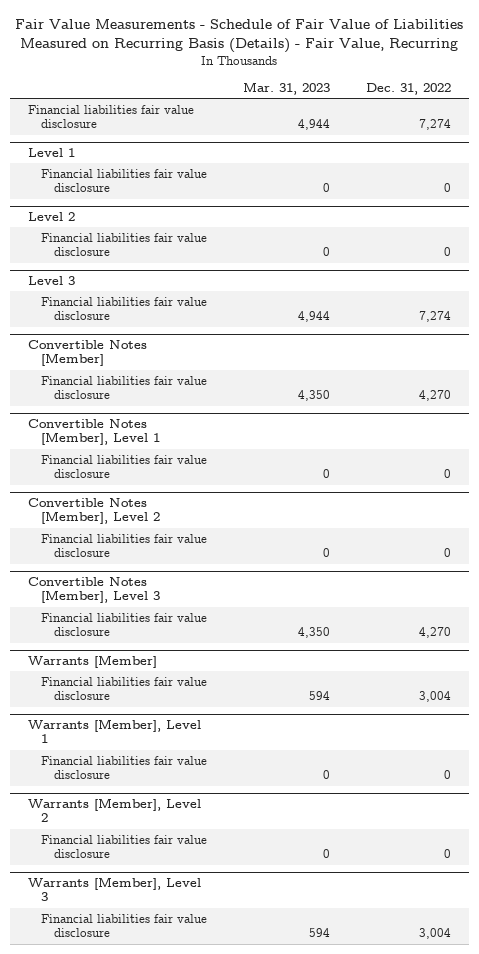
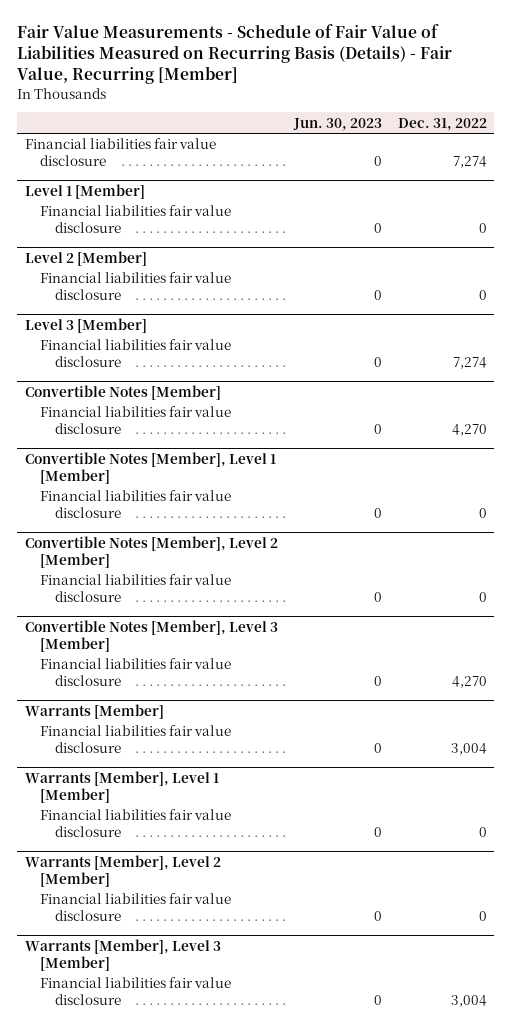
- Fair Value Measurements - Schedule of Fair Value of Liabilities Measured on Recurring Basis (Details) - Fair Value, Recurring
+ Fair Value Measurements - Schedule of Fair Value of Liabilities Measured on Recurring Basis (Details) - Fair Value, Recurring [Member]
- | Mar. 31, 2023 | Dec. 31, 2022
+ | Jun. 30, 2023 | Dec. 31, 2022
- Level 1
+ Level 1 [Member]
- Level 2
+ Level 2 [Member]
- Level 3
+ Level 3 [Member]
- Convertible Notes [Member], Level 1
+ Convertible Notes [Member], Level 1 [Member]
- Convertible Notes [Member], Level 2
+ Convertible Notes [Member], Level 2 [Member]
- Convertible Notes [Member], Level 3
+ Convertible Notes [Member], Level 3 [Member]
- Warrants [Member], Level 1
+ Warrants [Member], Level 1 [Member]
- Warrants [Member], Level 2
+ Warrants [Member], Level 2 [Member]
- Warrants [Member], Level 3
+ Warrants [Member], Level 3 [Member]

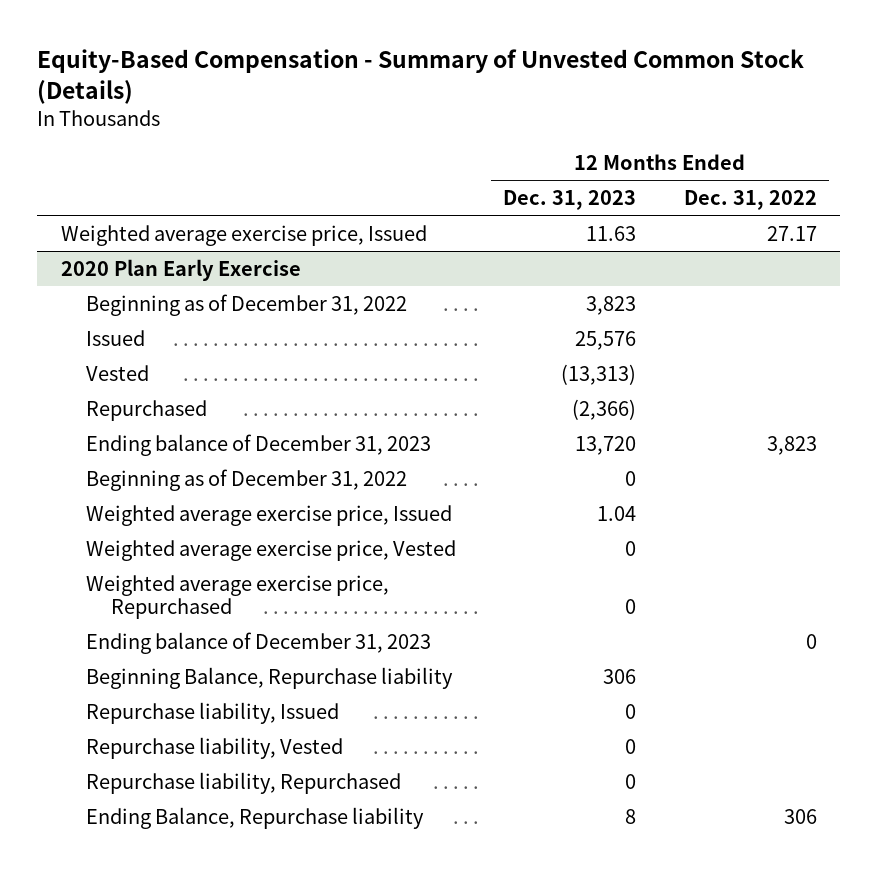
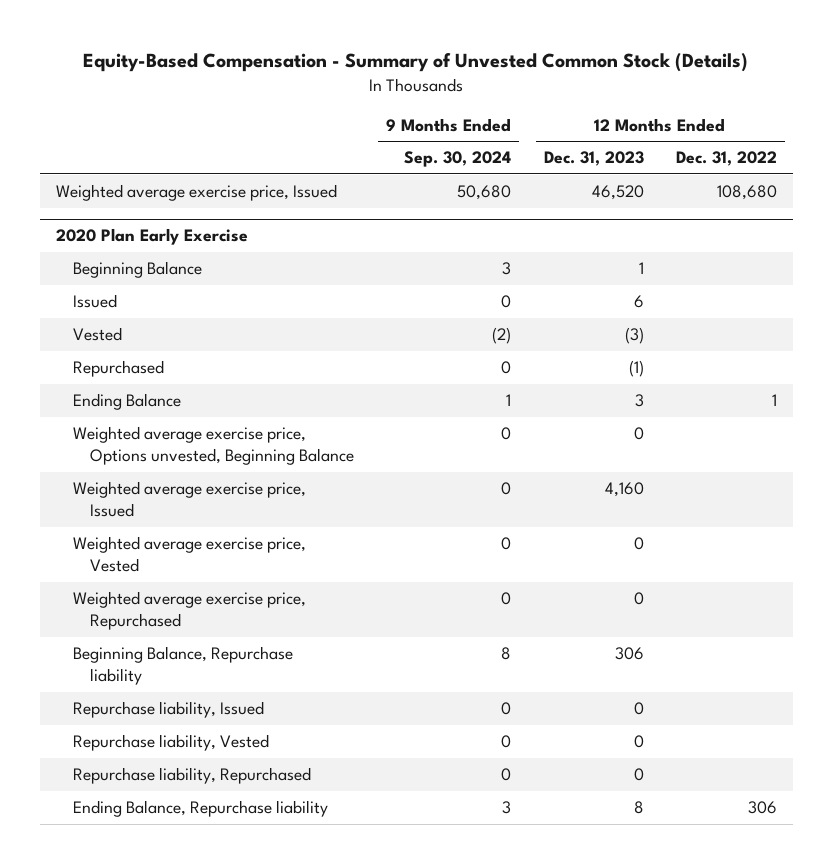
- | 12 Months Ended Dec. 31, 2023 | 12 Months Ended Dec. 31, 2022
+ | 9 Months Ended Sep. 30, 2024 | 12 Months Ended Dec. 31, 2023 | 12 Months Ended Dec. 31, 2022
- Weighted average exercise price, Issued | 11.63 | 27.17
+ Weighted average exercise price, Issued | 50,680 | 46,520 | 108,680
@ 2020 Plan Early Exercise
- Beginning as of December 31, 2022 | 3,823 |
- Issued | 25,576 |
- Vested | (13,313) |
- Repurchased | (2,366) |
- Ending balance of December 31, 2023 | 13,720 | 3,823
- Beginning as of December 31, 2022 | 0 |
- Weighted average exercise price, Issued | 1.04 |
+ Beginning Balance | 3 | 1 |
+ Issued | 0 | 6 |
+ Vested | (2) | (3) |
+ Repurchased | 0 | (1) |
+ Ending Balance | 1 | 3 | 1
+ Weighted average exercise price, Options unvested, Beginning Balance | 0 | 0 |
+ Weighted average exercise price, Issued | 0 | 4,160 |
- Ending balance of December 31, 2023 | | 0

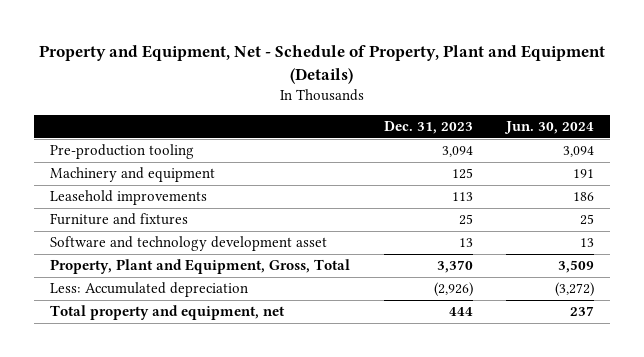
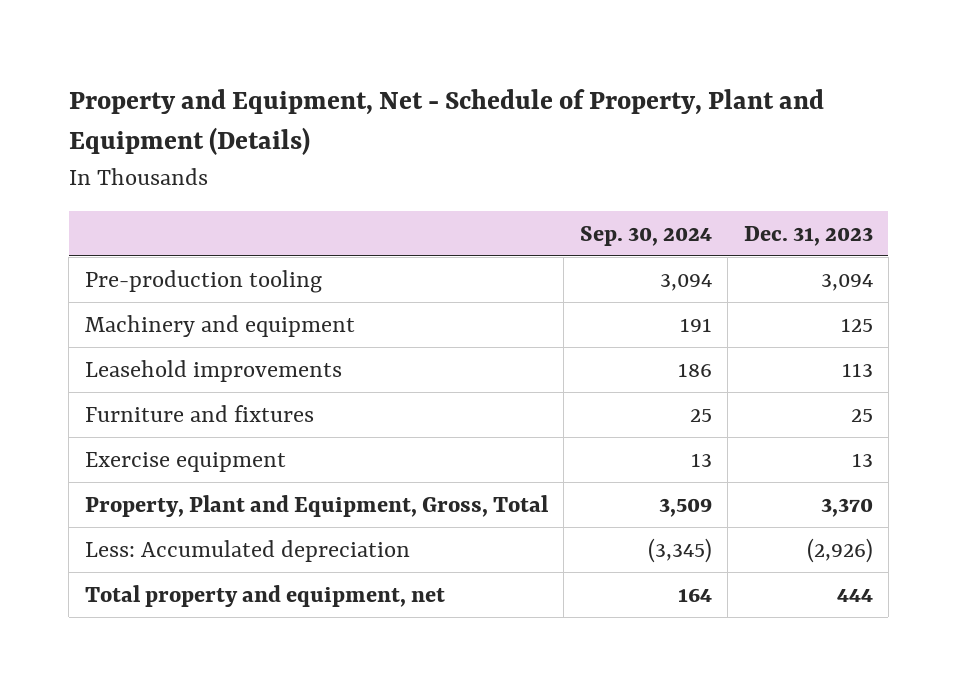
- | Dec. 31, 2023 | Jun. 30, 2024
+ | Sep. 30, 2024 | Dec. 31, 2023
- Software and technology development asset | 13 | 13
+ Exercise equipment | 13 | 13

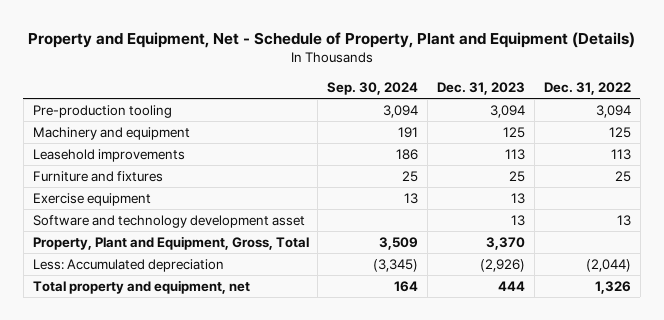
- | Sep. 30, 2024 | Dec. 31, 2023
+ | Sep. 30, 2024 | Dec. 31, 2023 | Dec. 31, 2022
+ Software and technology development asset | | 13 | 13

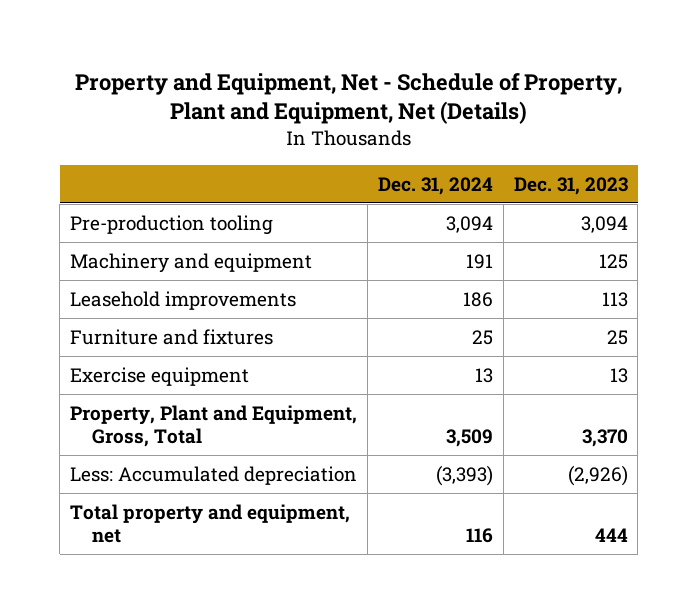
- Property and Equipment, Net - Schedule of Property, Plant and Equipment (Details)
+ Property and Equipment, Net - Schedule of Property, Plant and Equipment, Net (Details)
- | Sep. 30, 2024 | Dec. 31, 2023 | Dec. 31, 2022
+ | Dec. 31, 2024 | Dec. 31, 2023
- Software and technology development asset | | 13 | 13

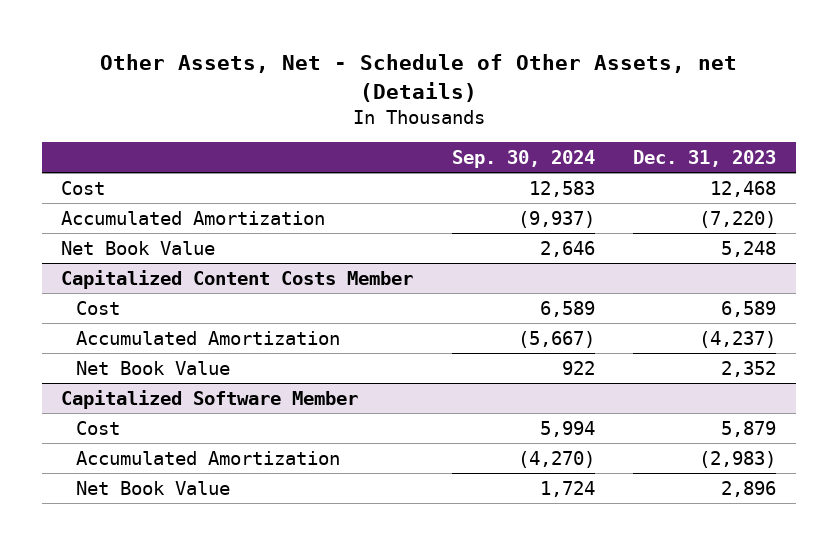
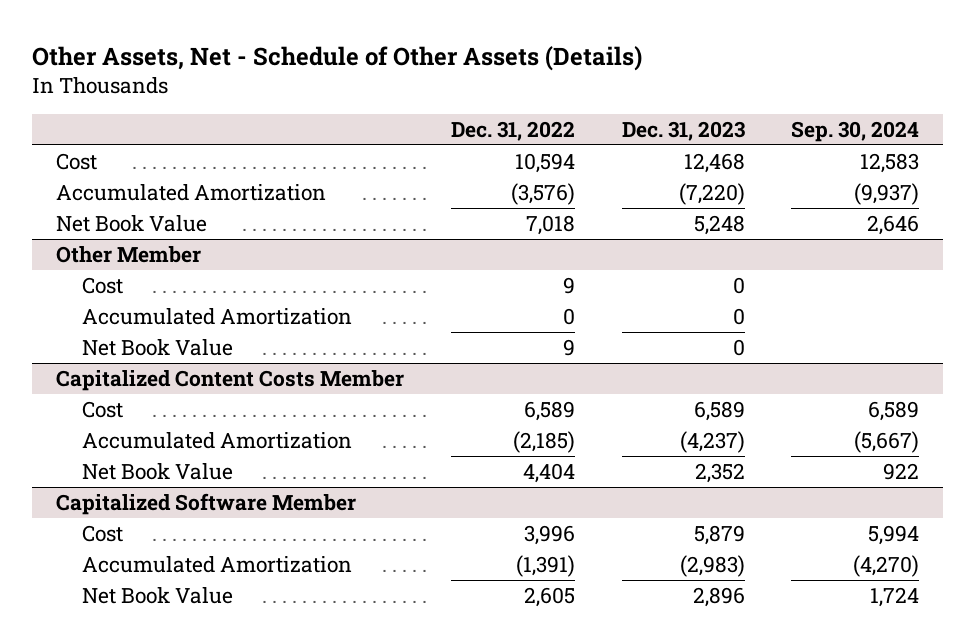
- Other Assets, Net - Schedule of Other Assets, net (Details)
+ Other Assets, Net - Schedule of Other Assets (Details)
- | Sep. 30, 2024 | Dec. 31, 2023
+ | Dec. 31, 2022 | Dec. 31, 2023 | Sep. 30, 2024
+ Other Member
+ Cost | 9 | 0 |
+ Accumulated Amortization | 0 | 0 |
+ Net Book Value | 9 | 0 |

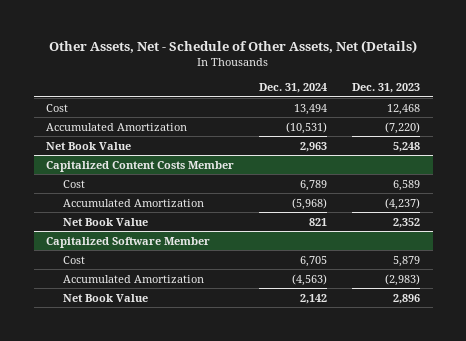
- Other Assets, Net - Schedule of Other Assets (Details)
+ Other Assets, Net - Schedule of Other Assets, Net (Details)
- | Dec. 31, 2022 | Dec. 31, 2023 | Sep. 30, 2024
+ | Dec. 31, 2024 | Dec. 31, 2023
- Other Member
- Cost | 9 | 0 |
- Accumulated Amortization | 0 | 0 |
- Net Book Value | 9 | 0 |

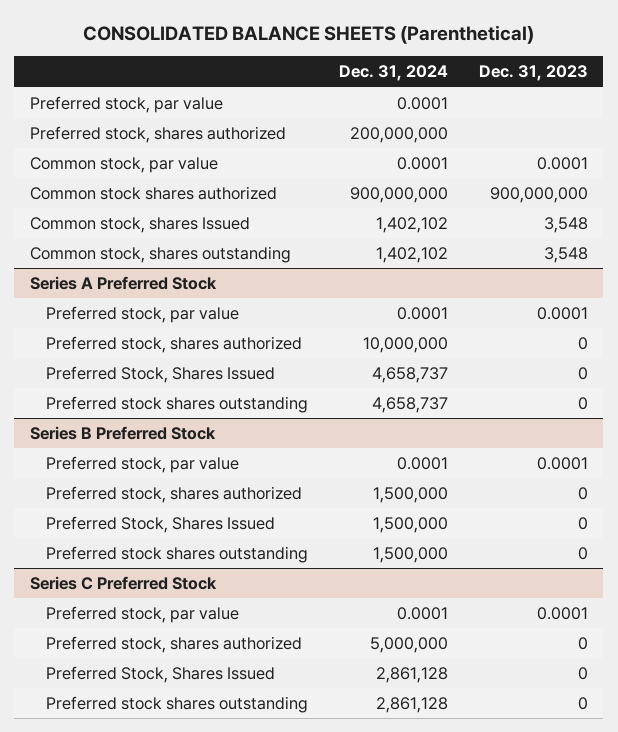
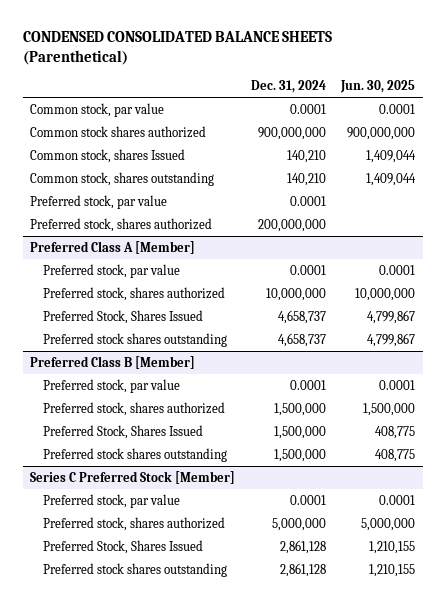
- CONSOLIDATED BALANCE SHEETS (Parenthetical)
+ CONDENSED CONSOLIDATED BALANCE SHEETS (Parenthetical)
- | Dec. 31, 2024 | Dec. 31, 2023
+ | Dec. 31, 2024 | Jun. 30, 2025
- Preferred stock, par value | 0.0001 |
- Common stock, shares Issued | 1,402,102 | 3,548
- Common stock, shares outstanding | 1,402,102 | 3,548
- Series A Preferred Stock
+ Common stock, shares Issued | 140,210 | 1,409,044
+ Common stock, shares outstanding | 140,210 | 1,409,044
moved down: Preferred stock, shares authorized | 200,000,000 |
+ Preferred Class A [Member]
+ Preferred stock, par value | 0.0001 | 0.0001
- Series B Preferred Stock
+ Preferred Class B [Member]
- Series C Preferred Stock
+ Series C Preferred Stock [Member]

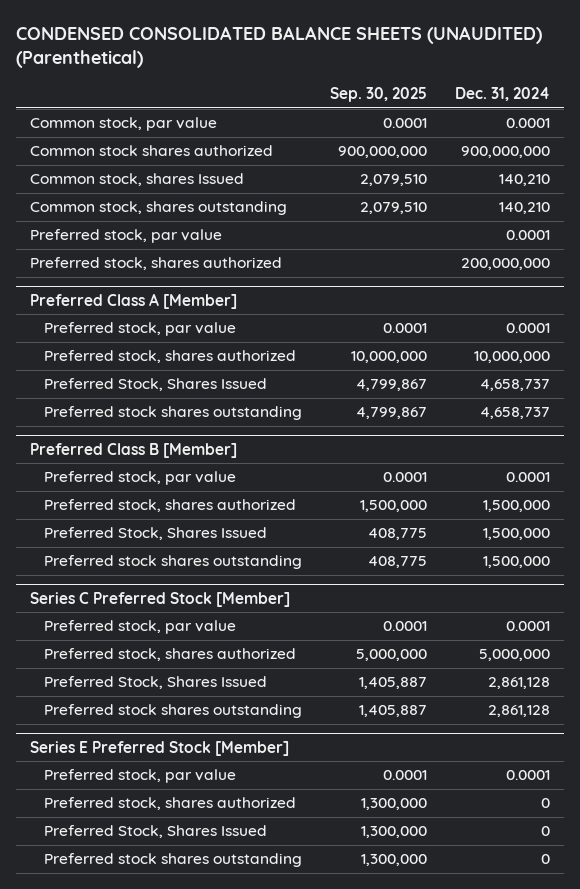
- CONDENSED CONSOLIDATED BALANCE SHEETS (Parenthetical)
+ CONDENSED CONSOLIDATED BALANCE SHEETS (UNAUDITED) (Parenthetical)
- | Dec. 31, 2024 | Jun. 30, 2025
+ | Sep. 30, 2025 | Dec. 31, 2024
+ Series E Preferred Stock [Member]
+ Preferred stock, par value | 0.0001 | 0.0001
+ Preferred stock, shares authorized | 1,300,000 | 0
+ Preferred Stock, Shares Issued | 1,300,000 | 0
+ Preferred stock shares outstanding | 1,300,000 | 0

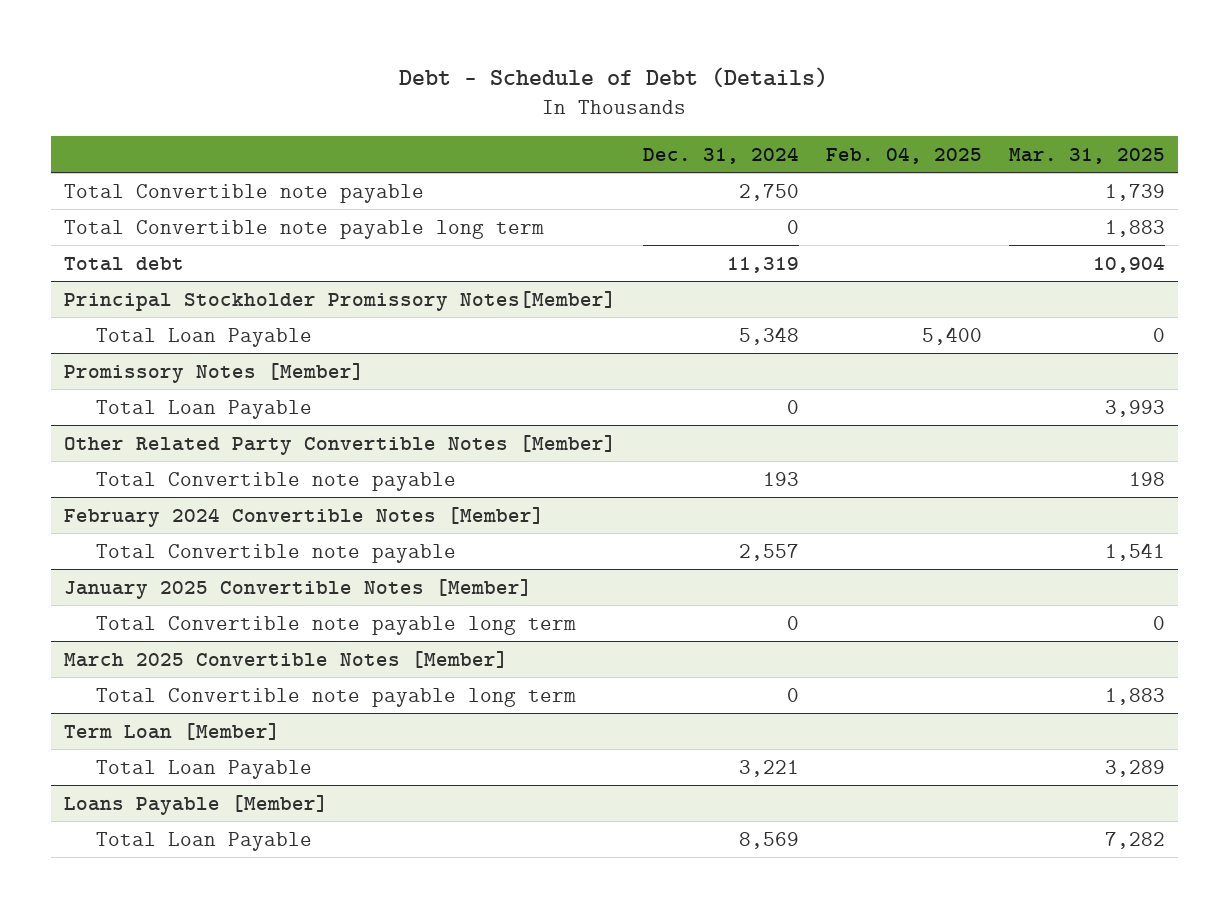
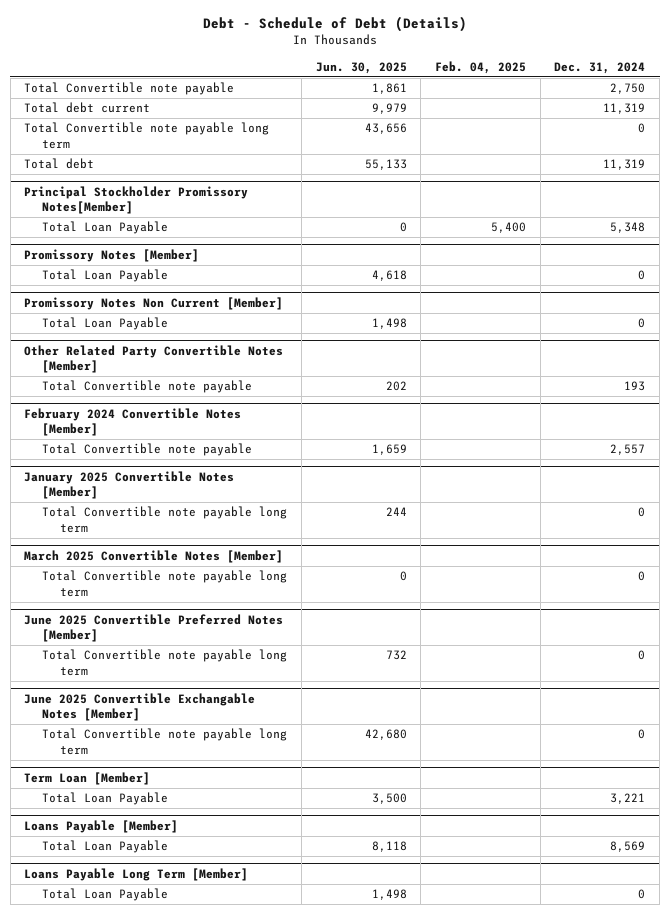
- | Dec. 31, 2024 | Feb. 04, 2025 | Mar. 31, 2025
+ | Jun. 30, 2025 | Feb. 04, 2025 | Dec. 31, 2024
+ Total debt current | 9,979 | | 11,319
+ Promissory Notes Non Current [Member]
+ Total Loan Payable | 1,498 | | 0
+ June 2025 Convertible Preferred Notes [Member]
+ Total Convertible note payable long term | 732 | | 0
+ June 2025 Convertible Exchangable Notes [Member]
+ Total Convertible note payable long term | 42,680 | | 0
+ Loans Payable Long Term [Member]
+ Total Loan Payable | 1,498 | | 0

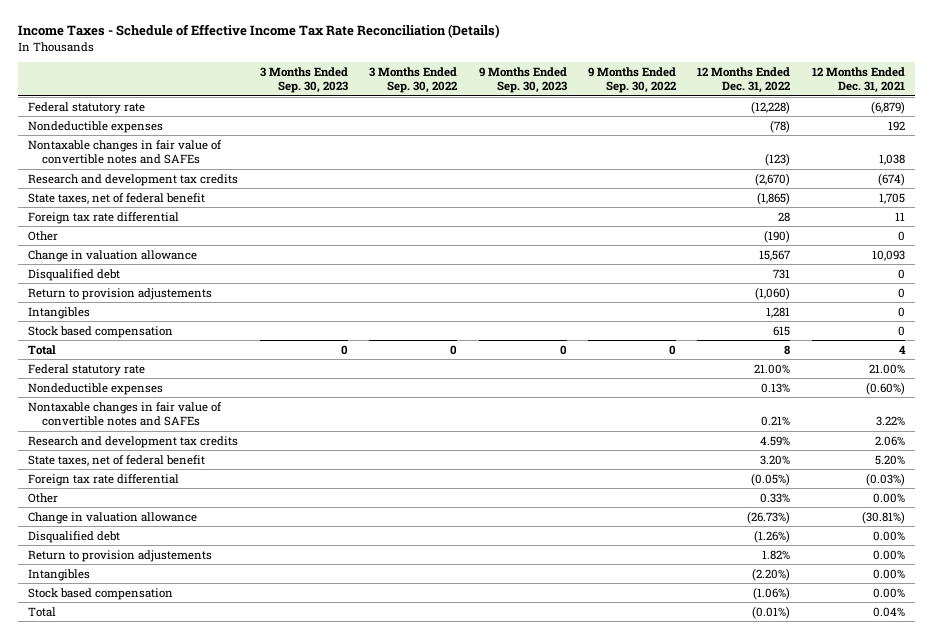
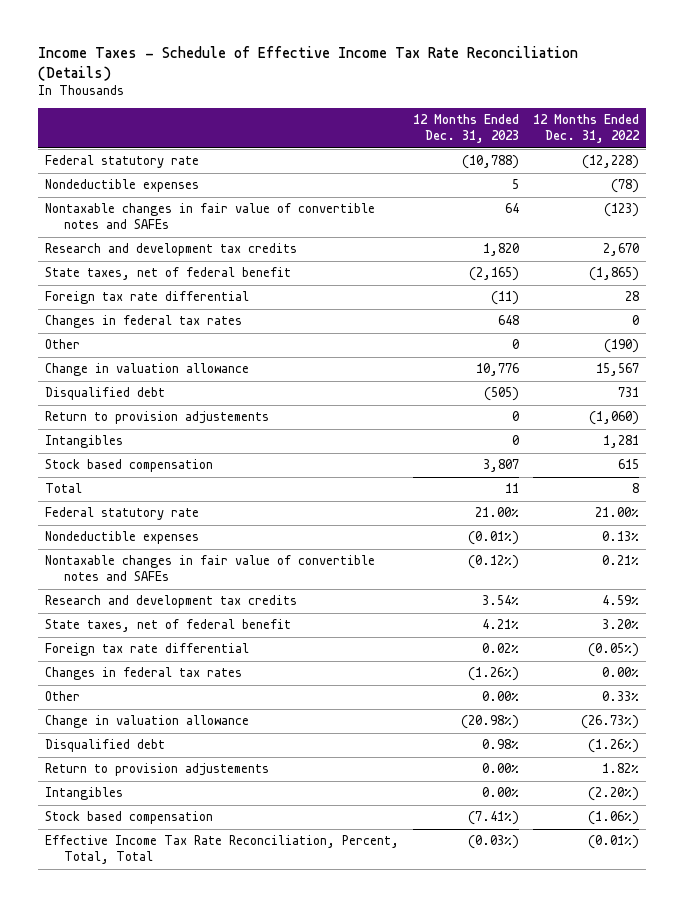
- | 3 Months Ended Sep. 30, 2023 | 3 Months Ended Sep. 30, 2022 | 9 Months Ended Sep. 30, 2023 | 9 Months Ended Sep. 30, 2022 | 12 Months Ended Dec. 31, 2022 | 12 Months Ended Dec. 31, 2021
+ | 12 Months Ended Dec. 31, 2023 | 12 Months Ended Dec. 31, 2022
- Research and development tax credits | | | | | (2,670) | (674)
+ Research and development tax credits | 1,820 | 2,670
+ Changes in federal tax rates | 648 | 0
+ Changes in federal tax rates | (1.26%) | 0.00%
- Total | | | | | (0.01%) | 0.04%
+ Effective Income Tax Rate Reconciliation, Percent, Total, Total | (0.03%) | (0.01%)

